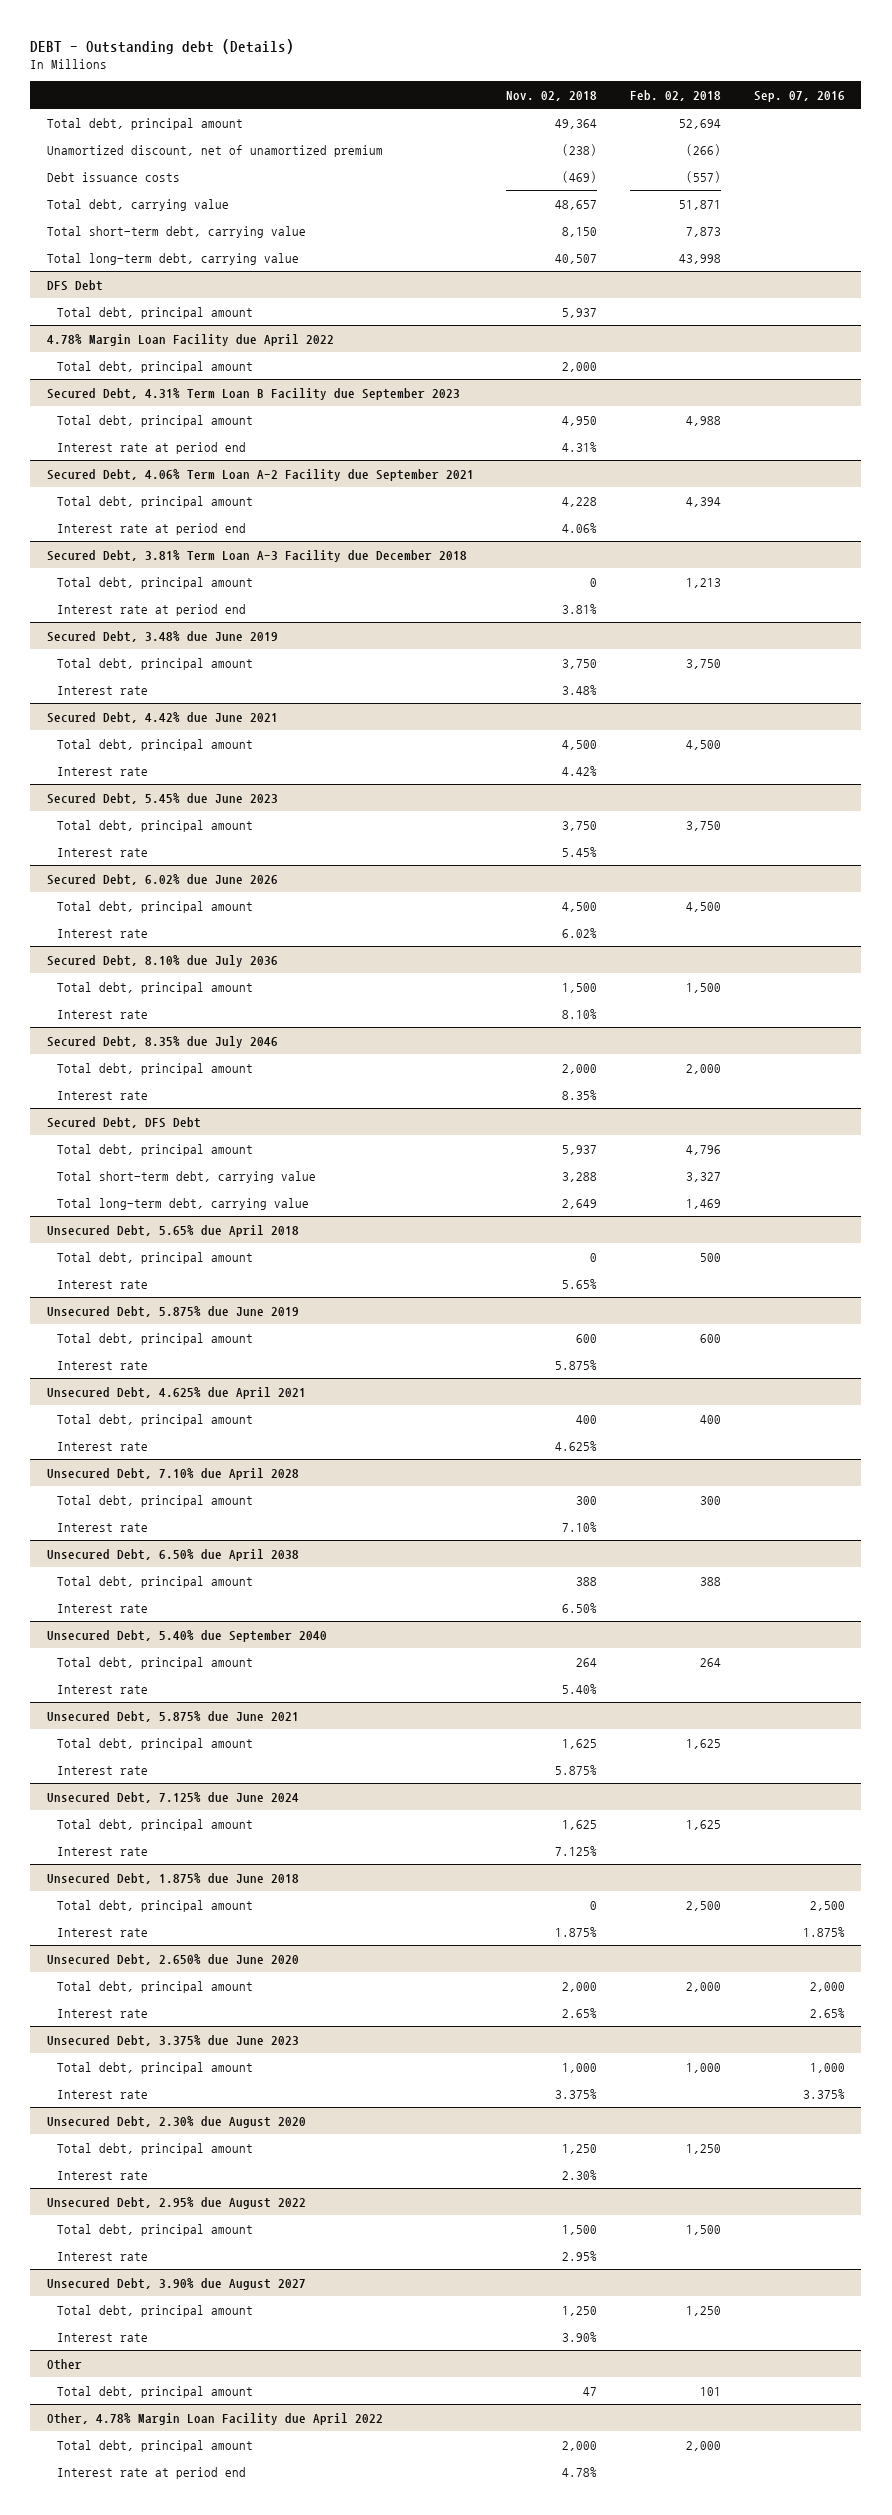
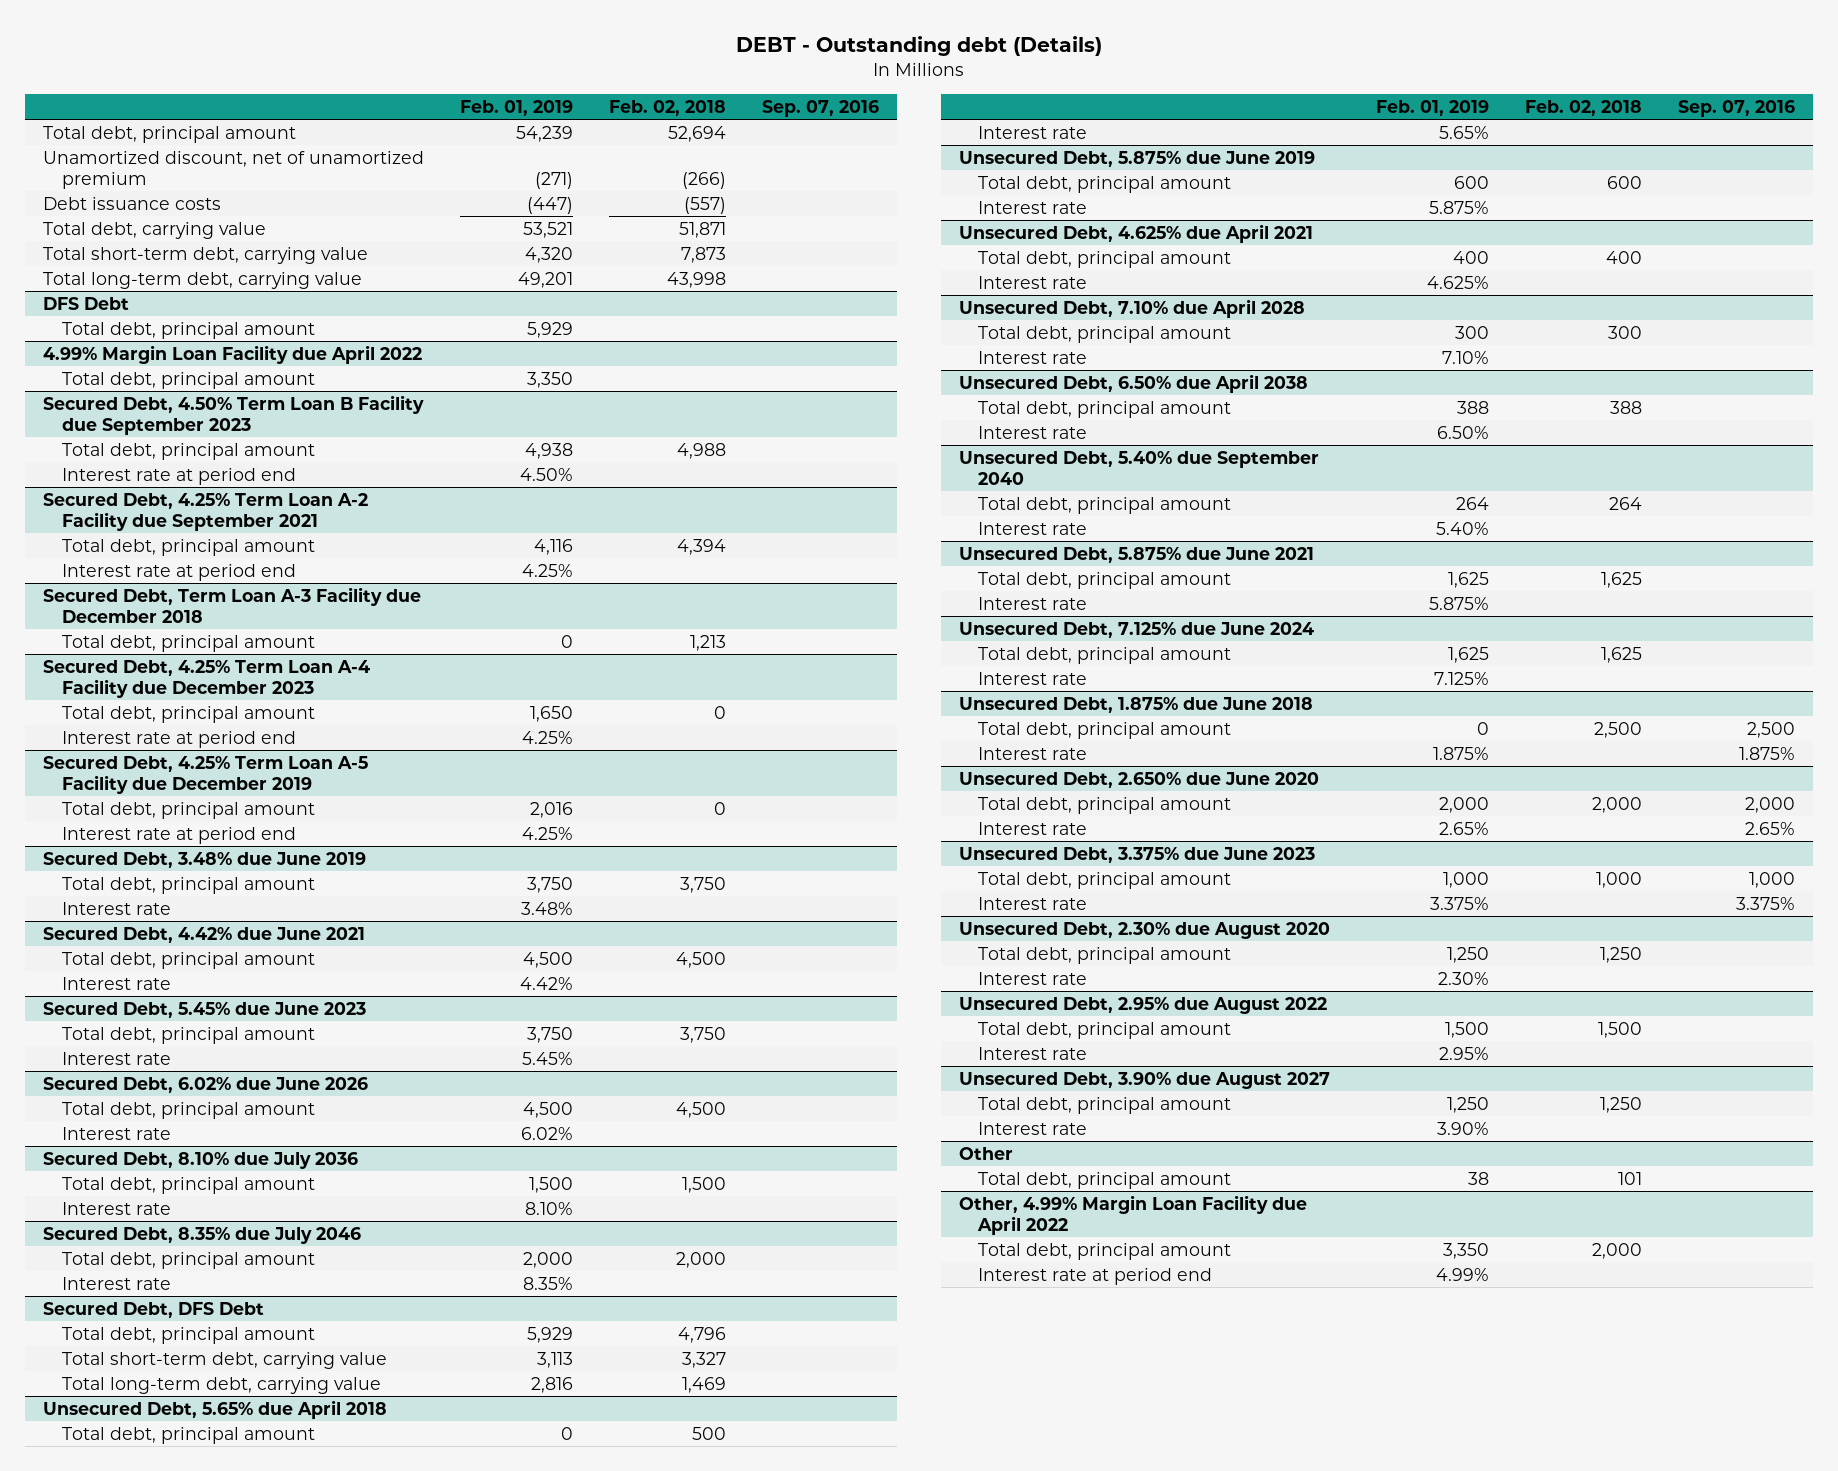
- | Nov. 02, 2018 | Feb. 02, 2018 | Sep. 07, 2016
+ | Feb. 01, 2019 | Feb. 02, 2018 | Sep. 07, 2016
- 4.78% Margin Loan Facility due April 2022
- Total debt, principal amount | 2,000 | |
- Secured Debt, 4.31% Term Loan B Facility due September 2023
+ 4.99% Margin Loan Facility due April 2022
+ Total debt, principal amount | 3,350 | |
+ Secured Debt, 4.50% Term Loan B Facility due September 2023
- Secured Debt, 4.06% Term Loan A-2 Facility due September 2021
+ Secured Debt, 4.25% Term Loan A-2 Facility due September 2021
- Secured Debt, 3.81% Term Loan A-3 Facility due December 2018
+ Secured Debt, Term Loan A-3 Facility due December 2018
- Interest rate at period end | 3.81% | |
+ Secured Debt, 4.25% Term Loan A-4 Facility due December 2023
+ Total debt, principal amount | 1,650 | 0 |
+ Interest rate at period end | 4.25% | |
+ Secured Debt, 4.25% Term Loan A-5 Facility due December 2019
+ Total debt, principal amount | 2,016 | 0 |
+ Interest rate at period end | 4.25% | |
- Other, 4.78% Margin Loan Facility due April 2022
+ Other, 4.99% Margin Loan Facility due April 2022

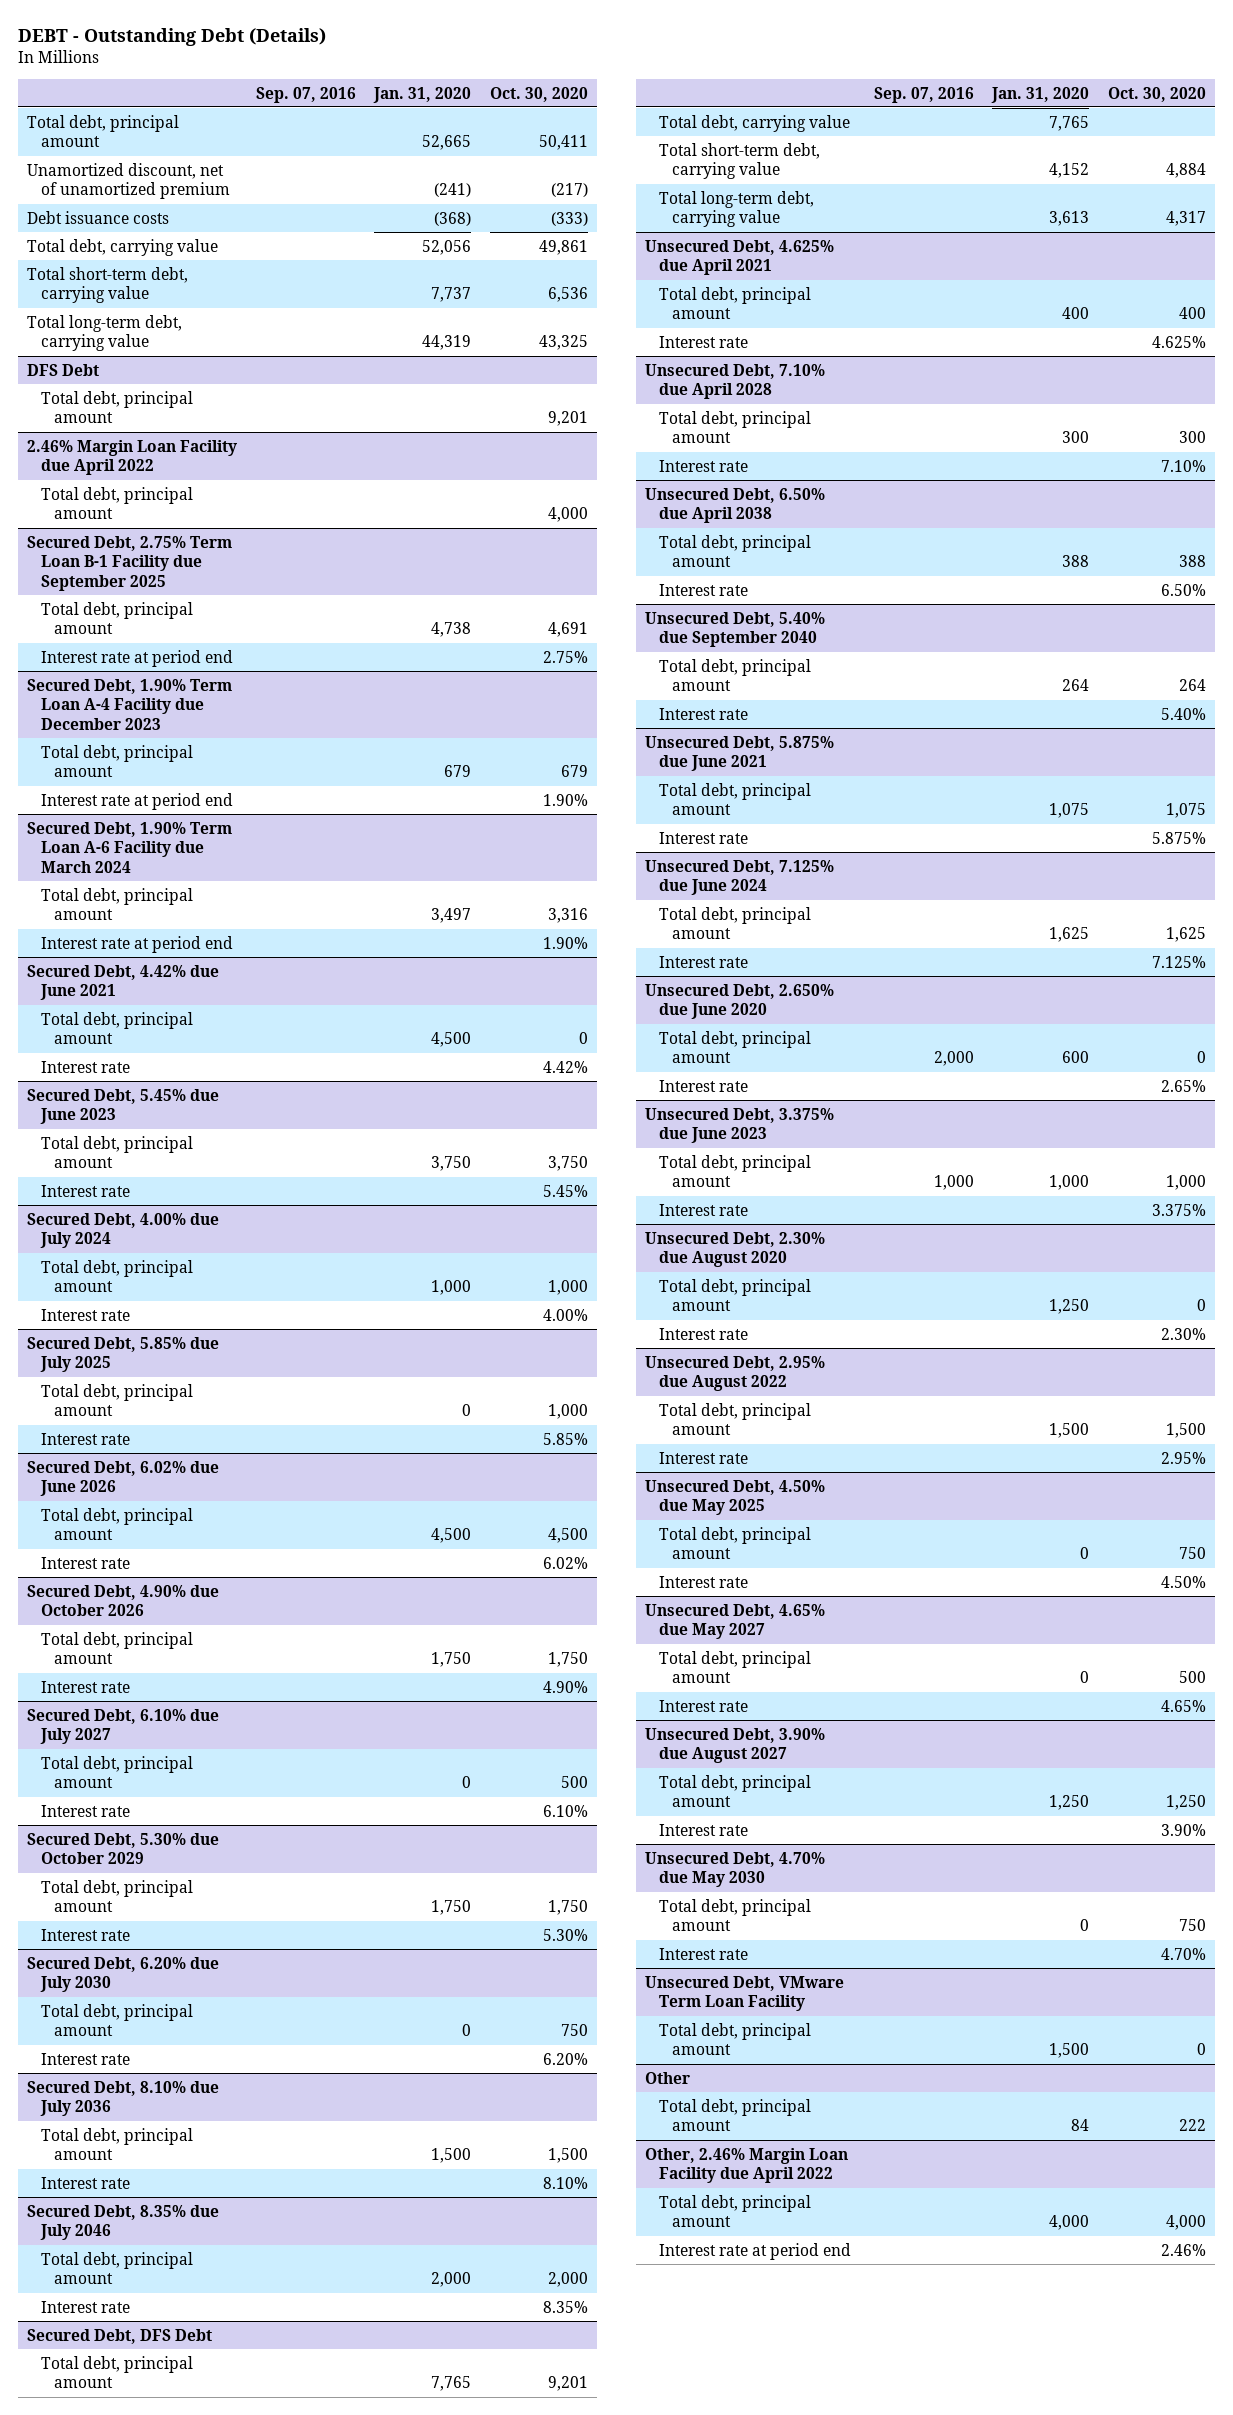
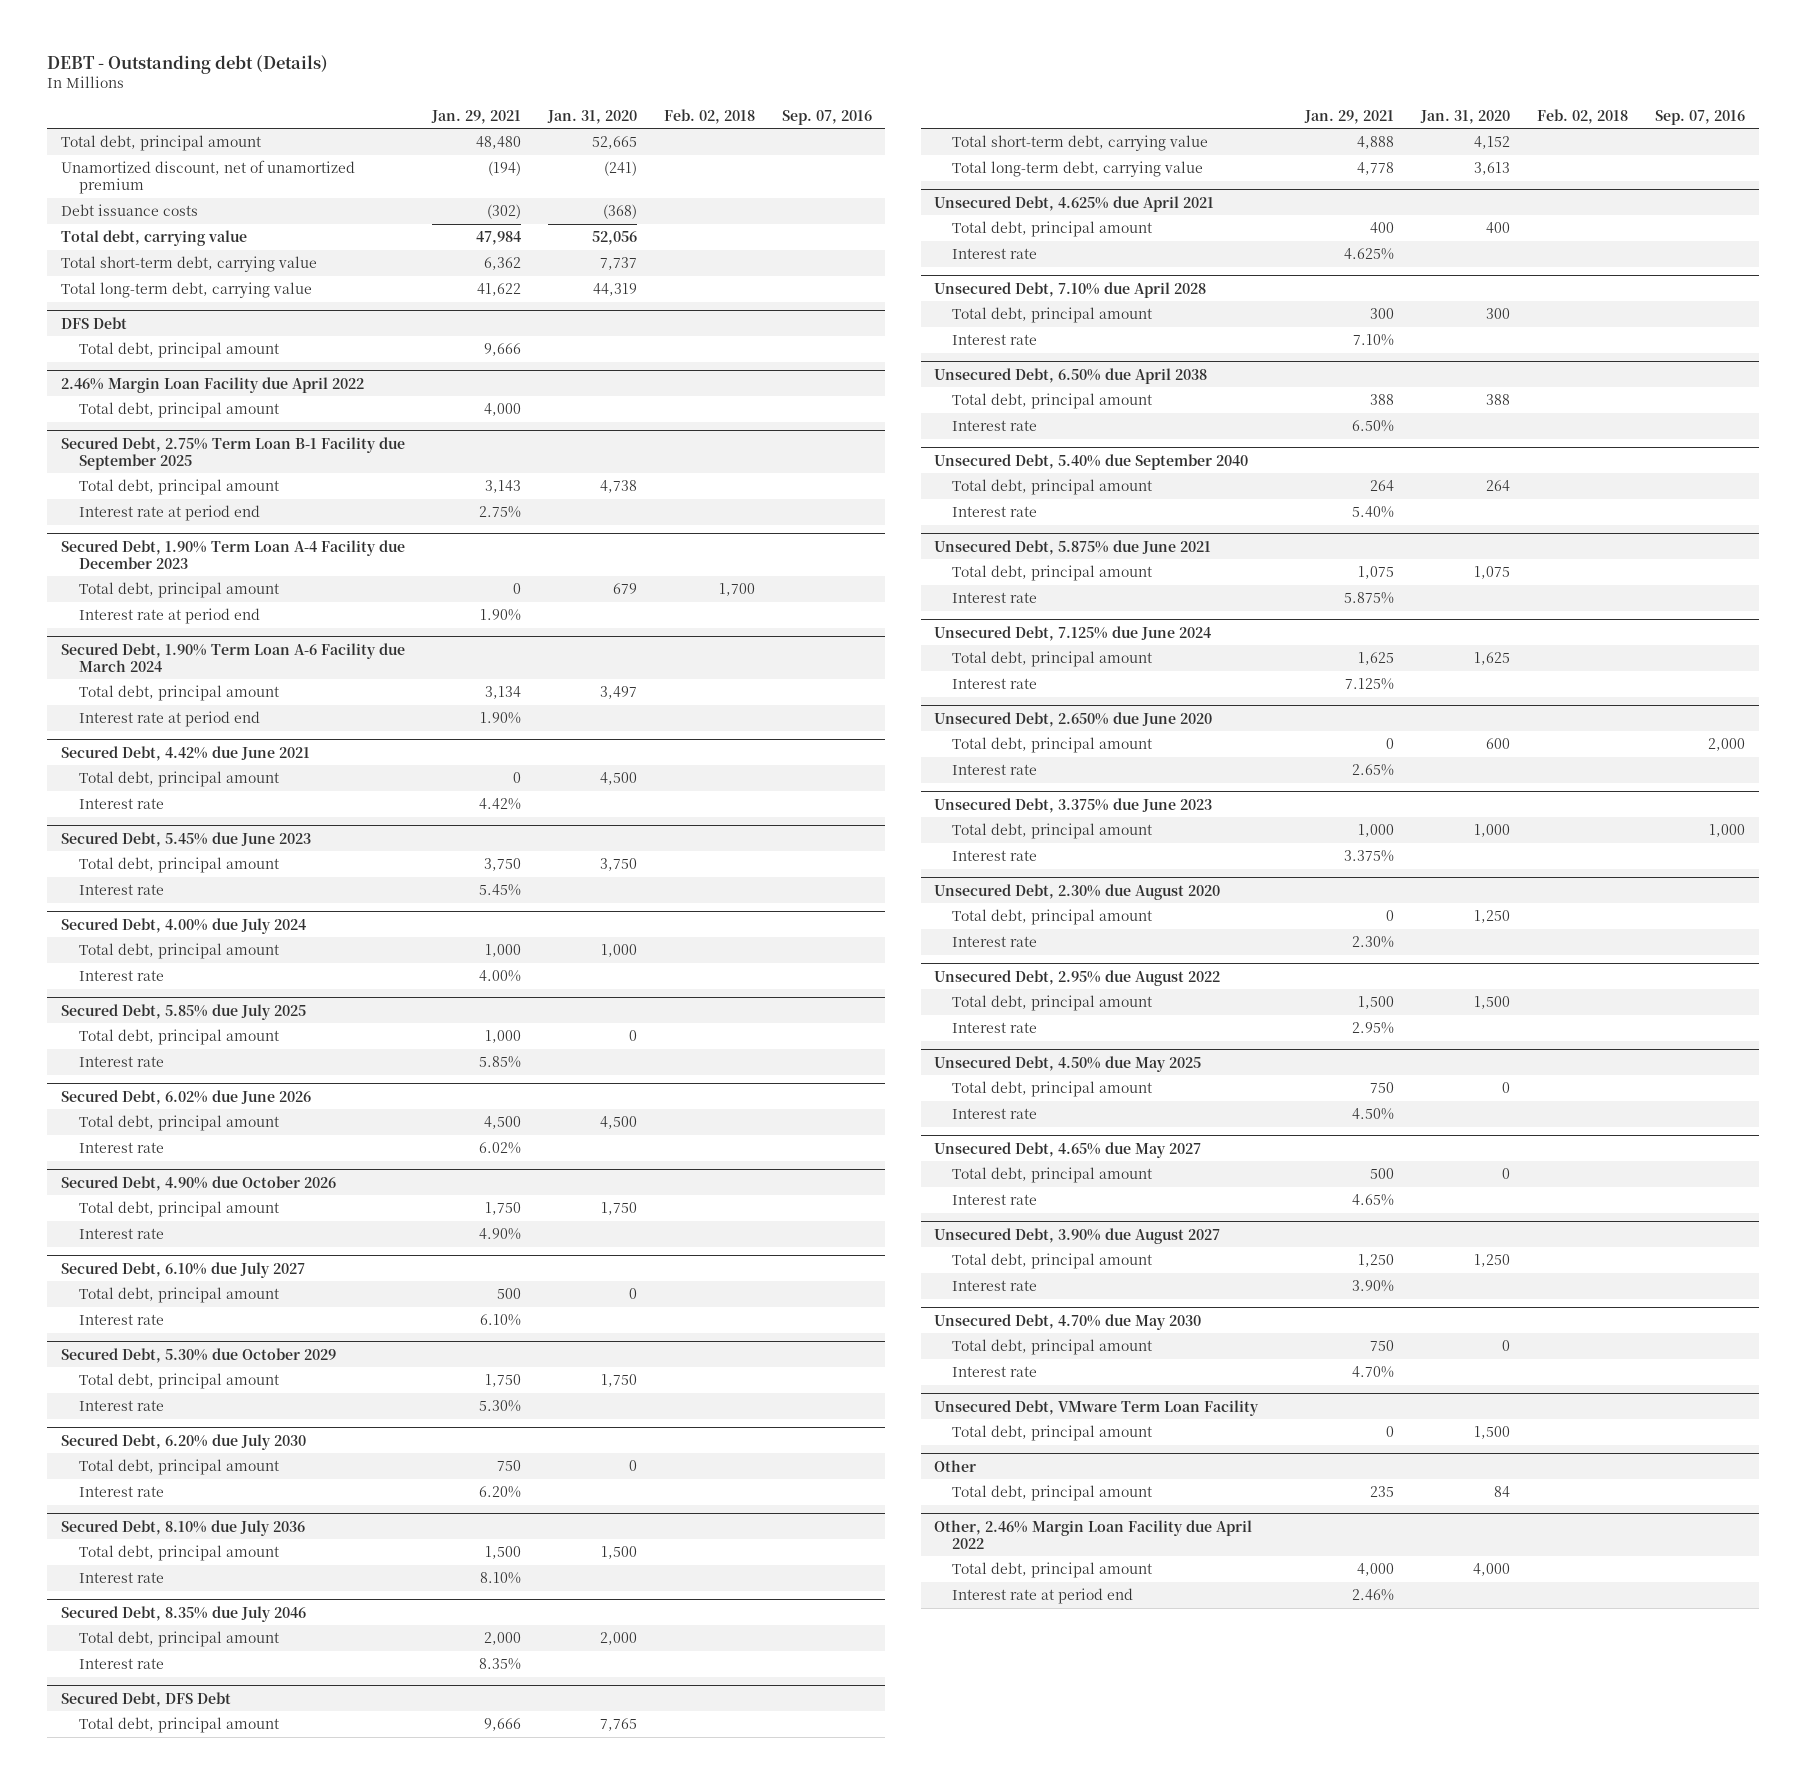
- DEBT - Outstanding Debt (Details)
+ DEBT - Outstanding debt (Details)
- | Sep. 07, 2016 | Jan. 31, 2020 | Oct. 30, 2020
+ | Jan. 29, 2021 | Jan. 31, 2020 | Feb. 02, 2018 | Sep. 07, 2016
@ Secured Debt, DFS Debt
- Total debt, carrying value | | 7,765 |

